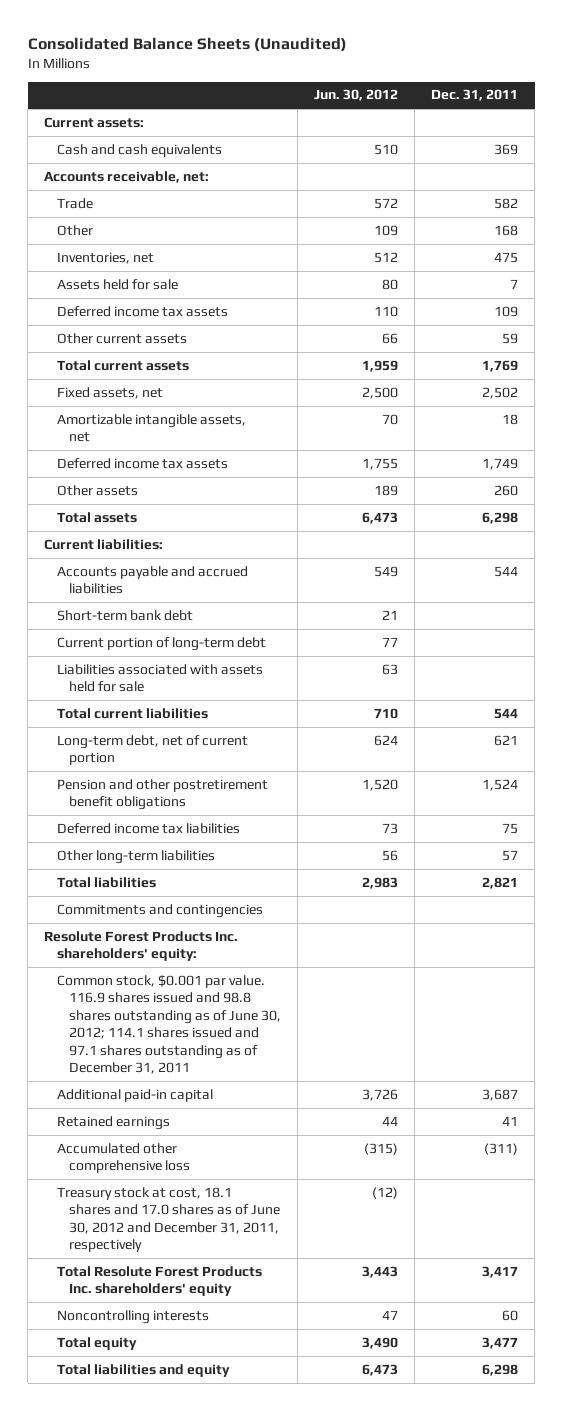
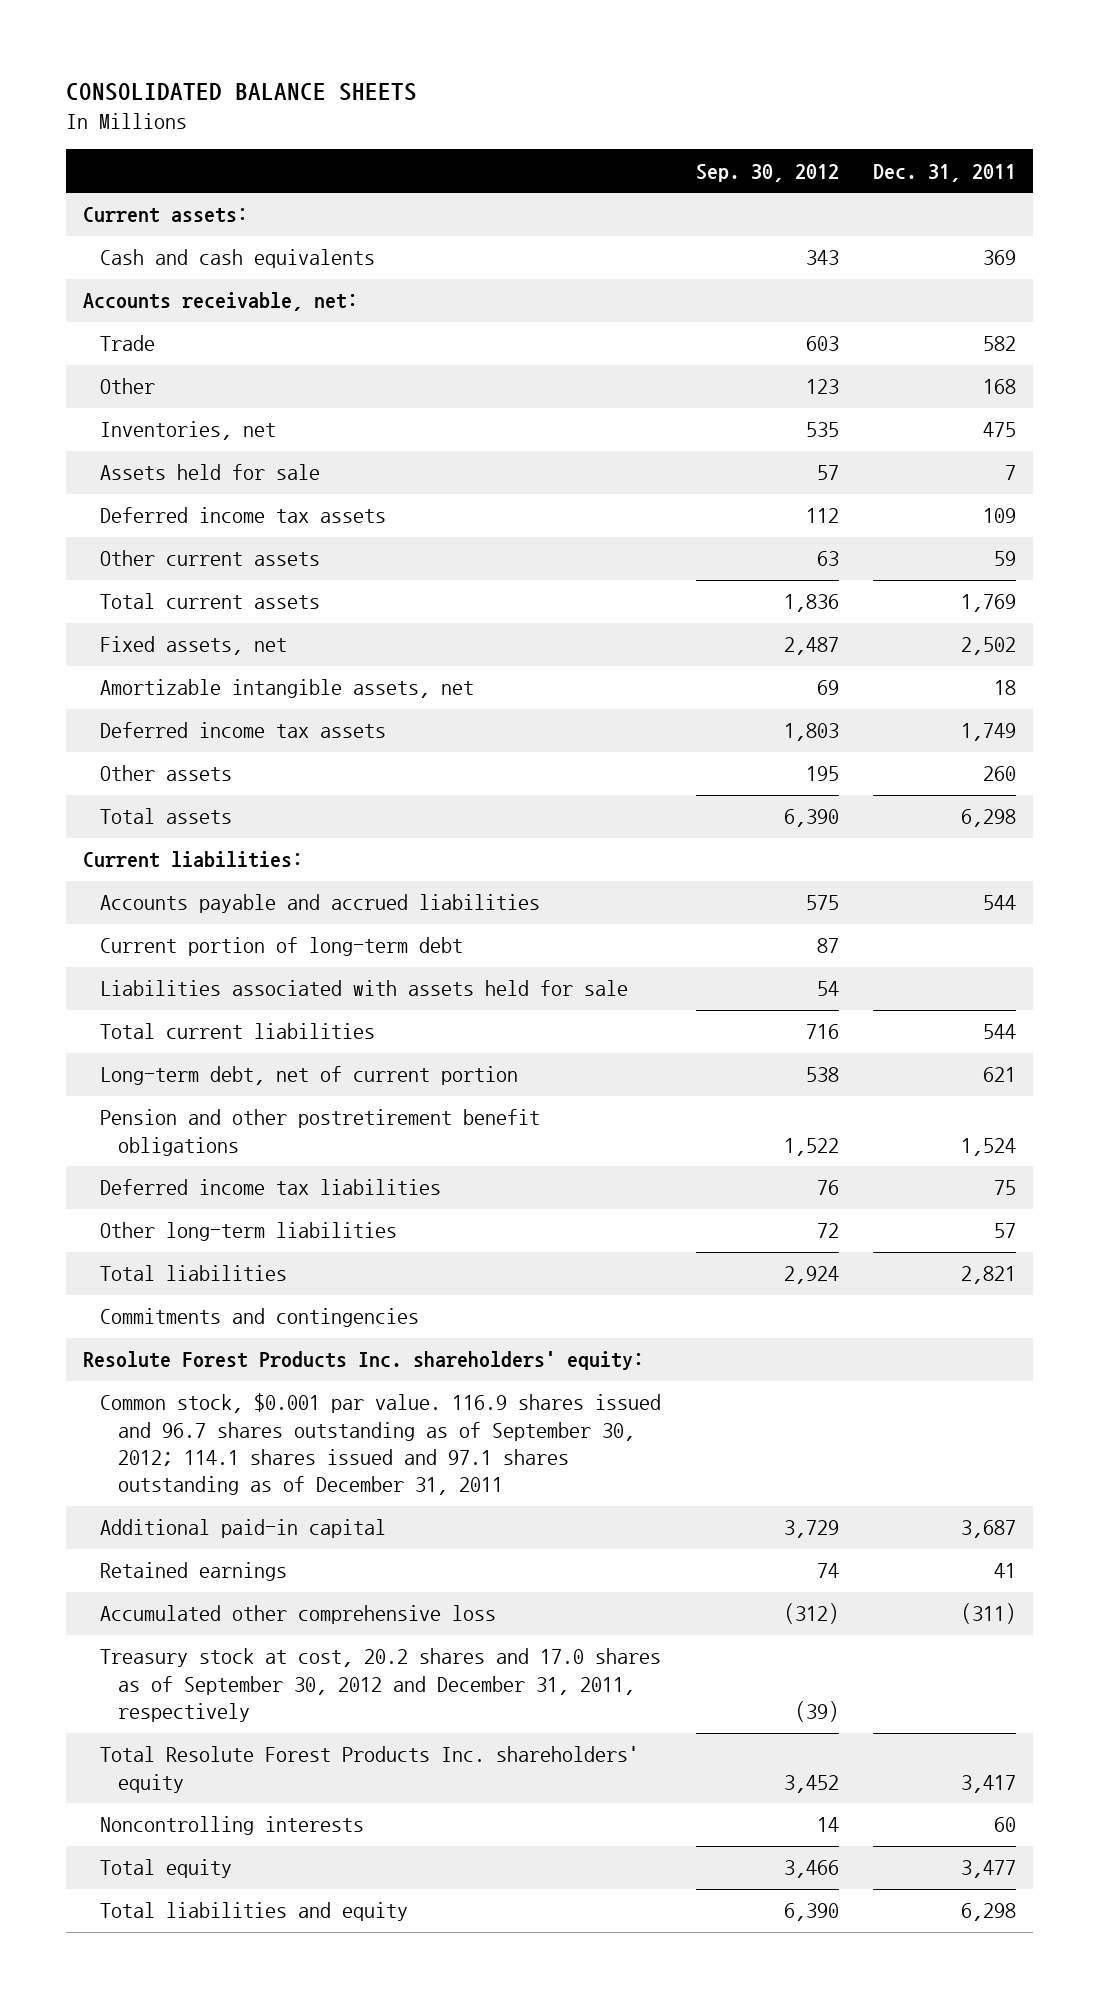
- Consolidated Balance Sheets (Unaudited)
+ CONSOLIDATED BALANCE SHEETS
- | Jun. 30, 2012 | Dec. 31, 2011
+ | Sep. 30, 2012 | Dec. 31, 2011
- Short-term bank debt | 21 |
- Common stock, $0.001 par value. 116.9 shares issued and 98.8 shares outstanding as of June 30, 2012; 114.1 shares issued and 97.1 shares outstanding as of December 31, 2011
+ Common stock, $0.001 par value. 116.9 shares issued and 96.7 shares outstanding as of September 30, 2012; 114.1 shares issued and 97.1 shares outstanding as of December 31, 2011
- Treasury stock at cost, 18.1 shares and 17.0 shares as of June 30, 2012 and December 31, 2011, respectively | (12) |
+ Treasury stock at cost, 20.2 shares and 17.0 shares as of September 30, 2012 and December 31, 2011, respectively | (39) |

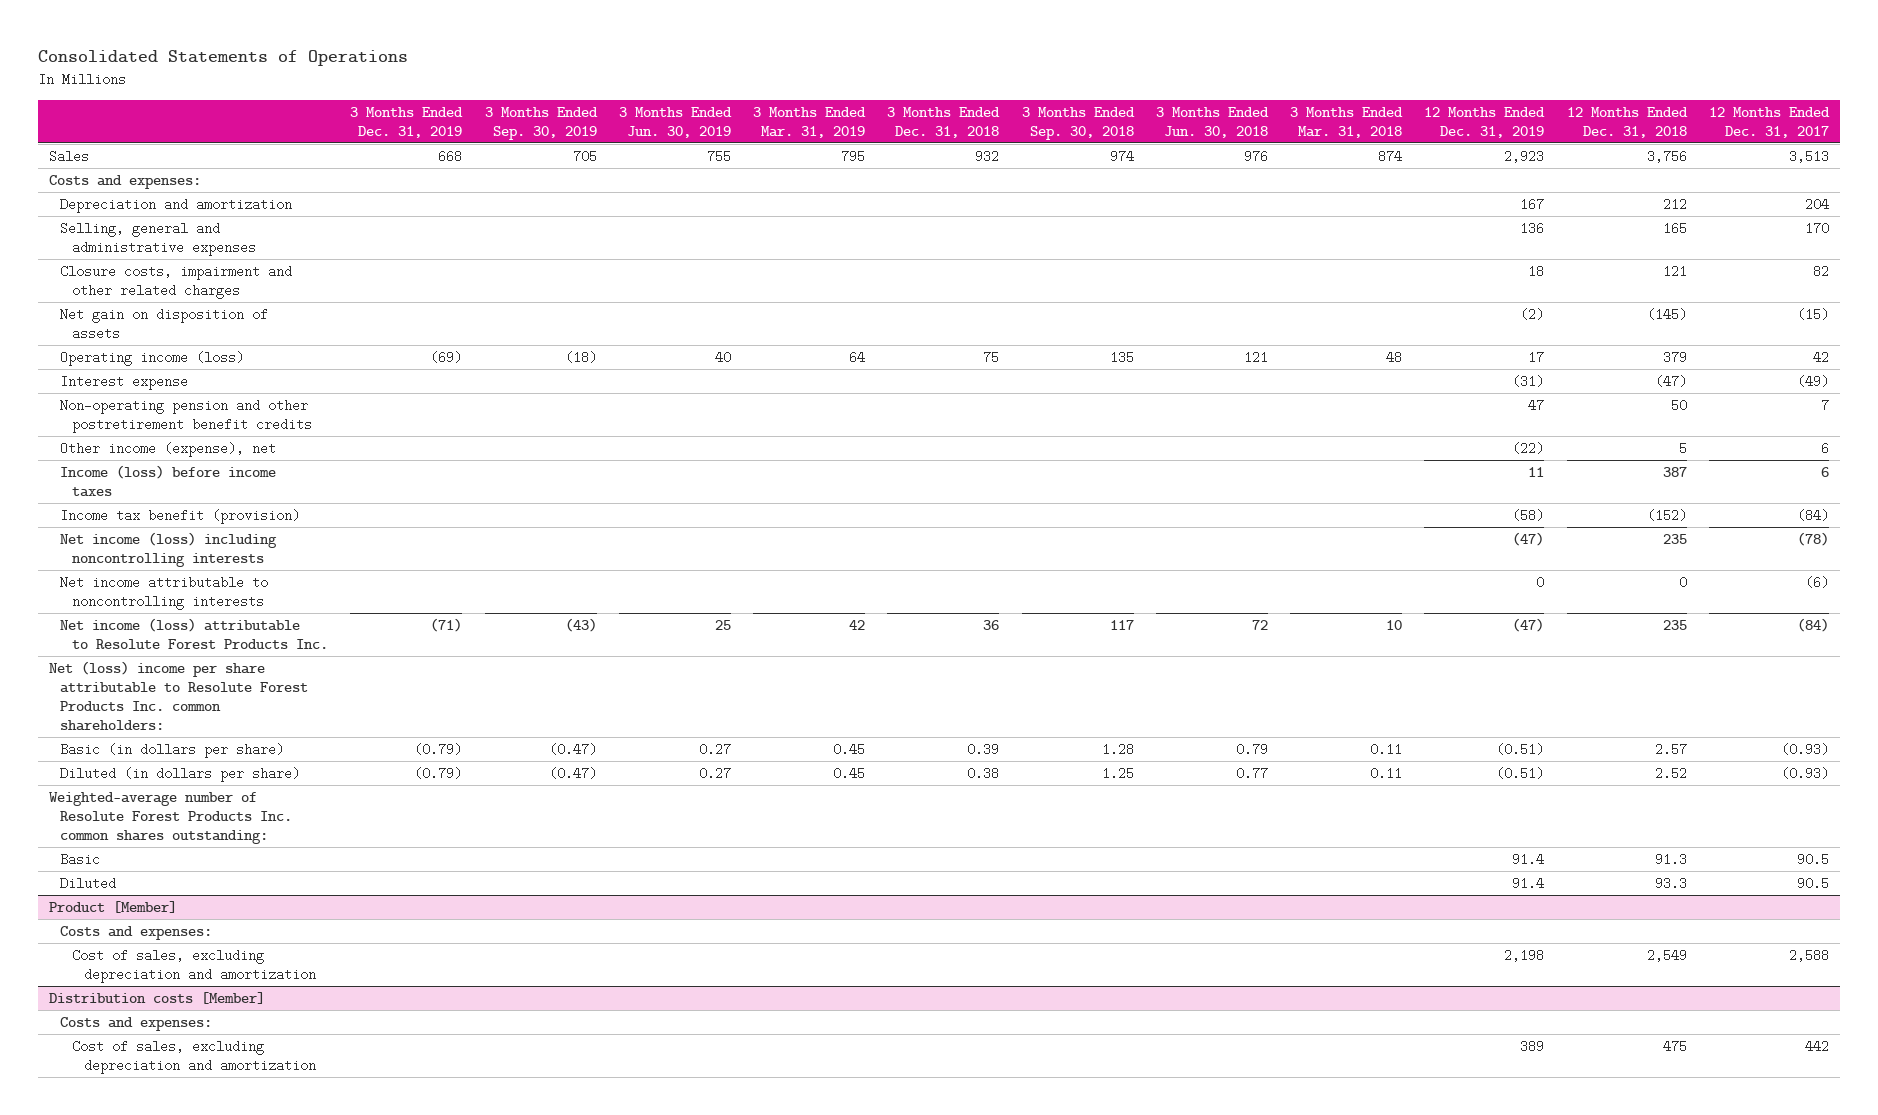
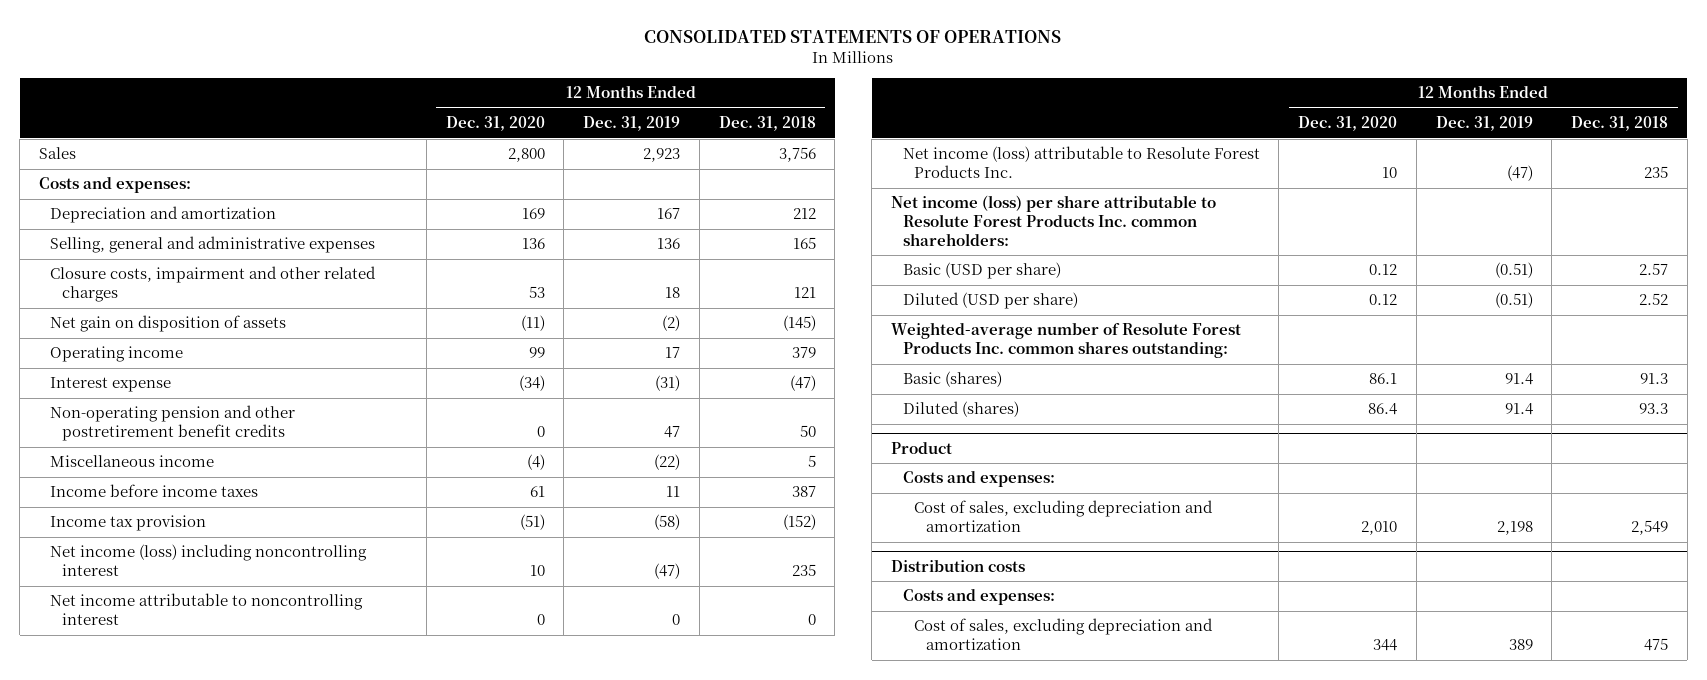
- Consolidated Statements of Operations
+ CONSOLIDATED STATEMENTS OF OPERATIONS
- | 3 Months Ended Dec. 31, 2019 | 3 Months Ended Sep. 30, 2019 | 3 Months Ended Jun. 30, 2019 | 3 Months Ended Mar. 31, 2019 | 3 Months Ended Dec. 31, 2018 | 3 Months Ended Sep. 30, 2018 | 3 Months Ended Jun. 30, 2018 | 3 Months Ended Mar. 31, 2018 | 12 Months Ended Dec. 31, 2019 | 12 Months Ended Dec. 31, 2018 | 12 Months Ended Dec. 31, 2017
+ | 12 Months Ended Dec. 31, 2020 | 12 Months Ended Dec. 31, 2019 | 12 Months Ended Dec. 31, 2018
- Operating income (loss) | (69) | (18) | 40 | 64 | 75 | 135 | 121 | 48 | 17 | 379 | 42
+ Operating income | 99 | 17 | 379
- Other income (expense), net | | | | | | | | | (22) | 5 | 6
- Income (loss) before income taxes | | | | | | | | | 11 | 387 | 6
- Income tax benefit (provision) | | | | | | | | | (58) | (152) | (84)
- Net income (loss) including noncontrolling interests | | | | | | | | | (47) | 235 | (78)
- Net income attributable to noncontrolling interests | | | | | | | | | 0 | 0 | (6)
+ Miscellaneous income | (4) | (22) | 5
+ Income before income taxes | 61 | 11 | 387
+ Income tax provision | (51) | (58) | (152)
+ Net income (loss) including noncontrolling interest | 10 | (47) | 235
+ Net income attributable to noncontrolling interest | 0 | 0 | 0
- Net (loss) income per share attributable to Resolute Forest Products Inc. common shareholders:
- Basic (in dollars per share) | (0.79) | (0.47) | 0.27 | 0.45 | 0.39 | 1.28 | 0.79 | 0.11 | (0.51) | 2.57 | (0.93)
- Diluted (in dollars per share) | (0.79) | (0.47) | 0.27 | 0.45 | 0.38 | 1.25 | 0.77 | 0.11 | (0.51) | 2.52 | (0.93)
+ Net income (loss) per share attributable to Resolute Forest Products Inc. common shareholders:
+ Basic (USD per share) | 0.12 | (0.51) | 2.57
+ Diluted (USD per share) | 0.12 | (0.51) | 2.52
- Basic | | | | | | | | | 91.4 | 91.3 | 90.5
- Diluted | | | | | | | | | 91.4 | 93.3 | 90.5
- Product [Member]
+ Basic (shares) | 86.1 | 91.4 | 91.3
+ Diluted (shares) | 86.4 | 91.4 | 93.3
+ Product
- Distribution costs [Member]
+ Distribution costs

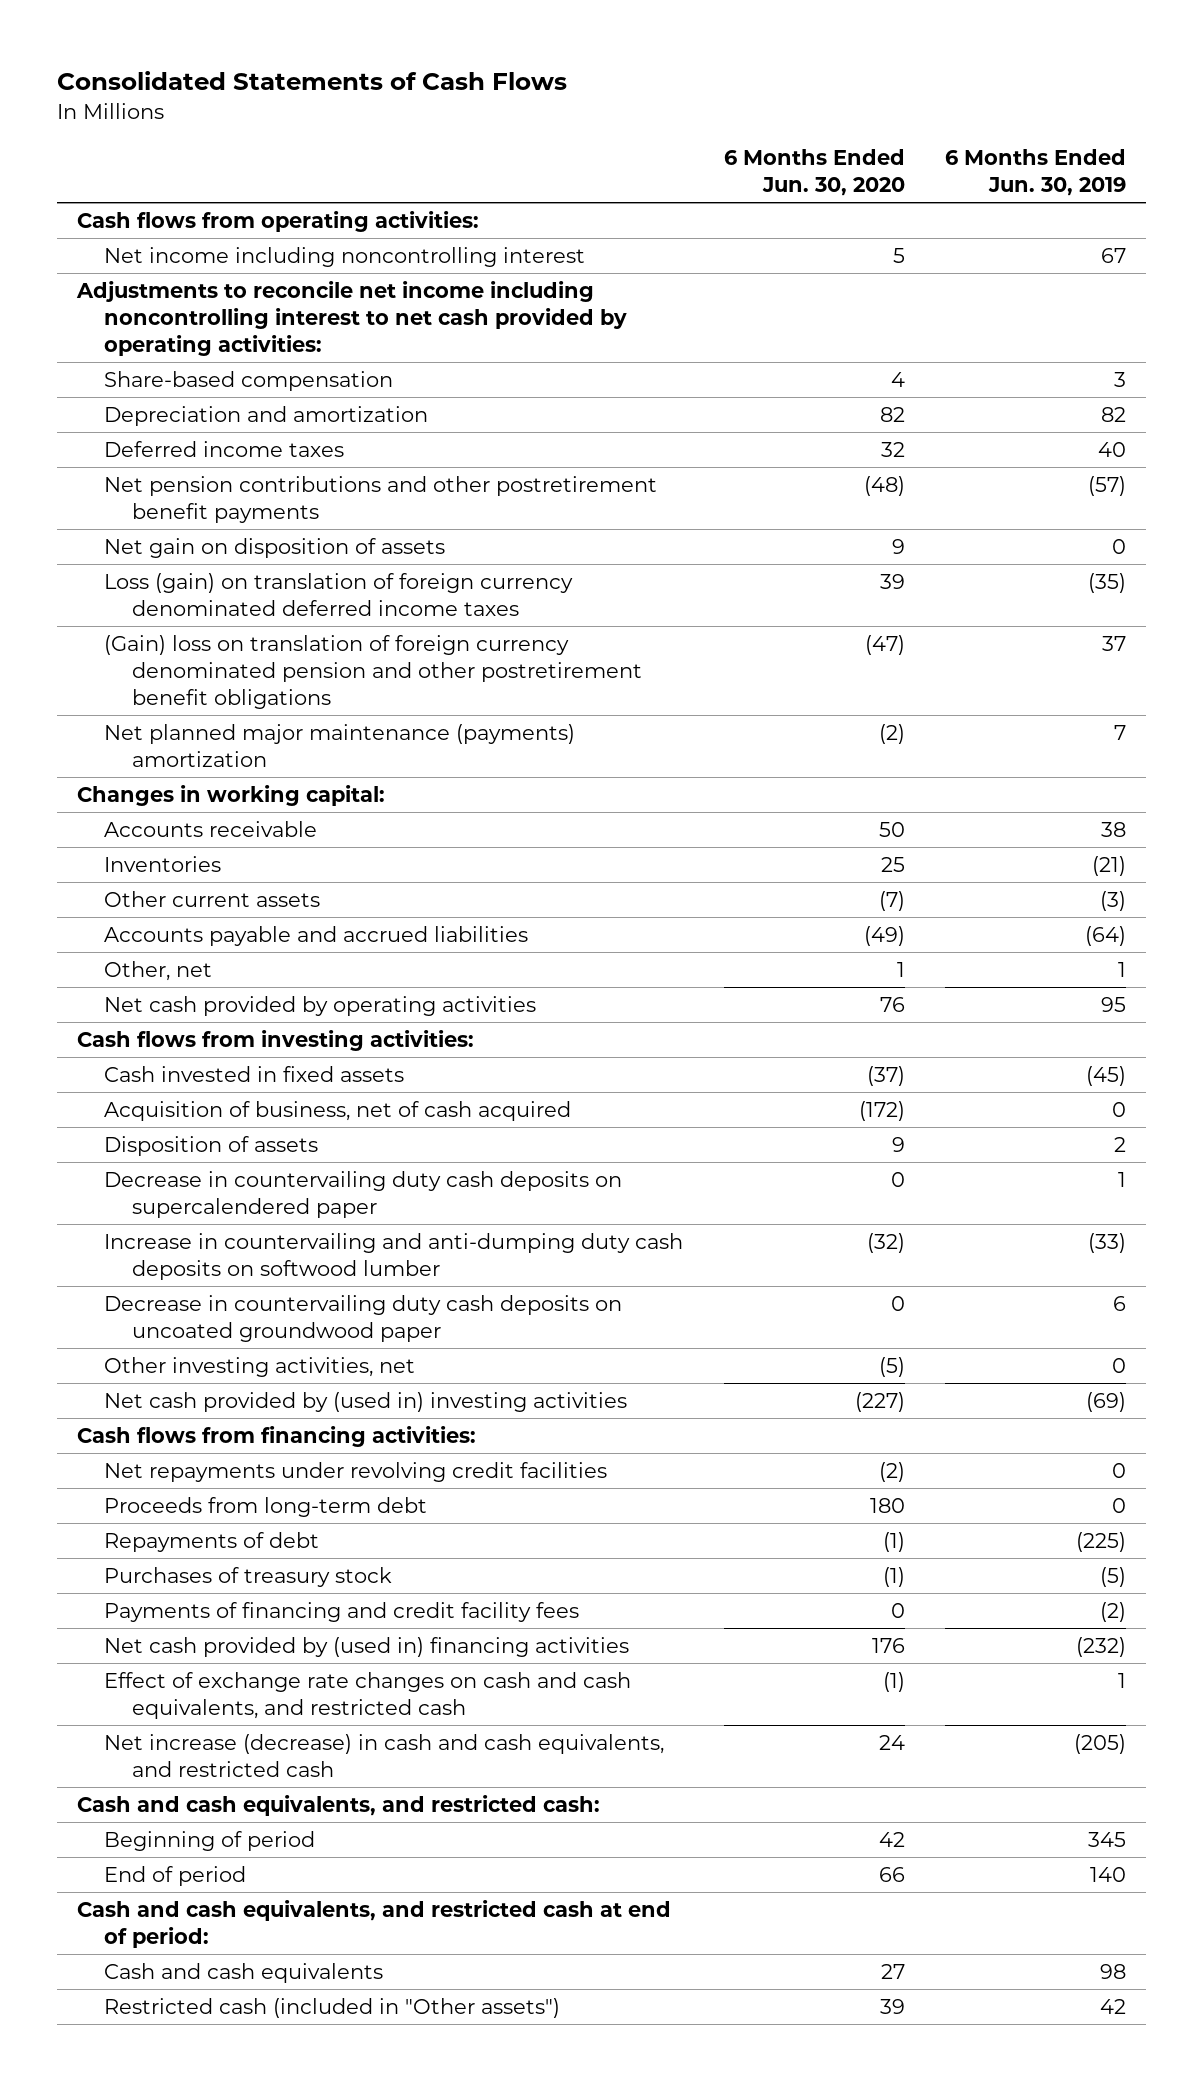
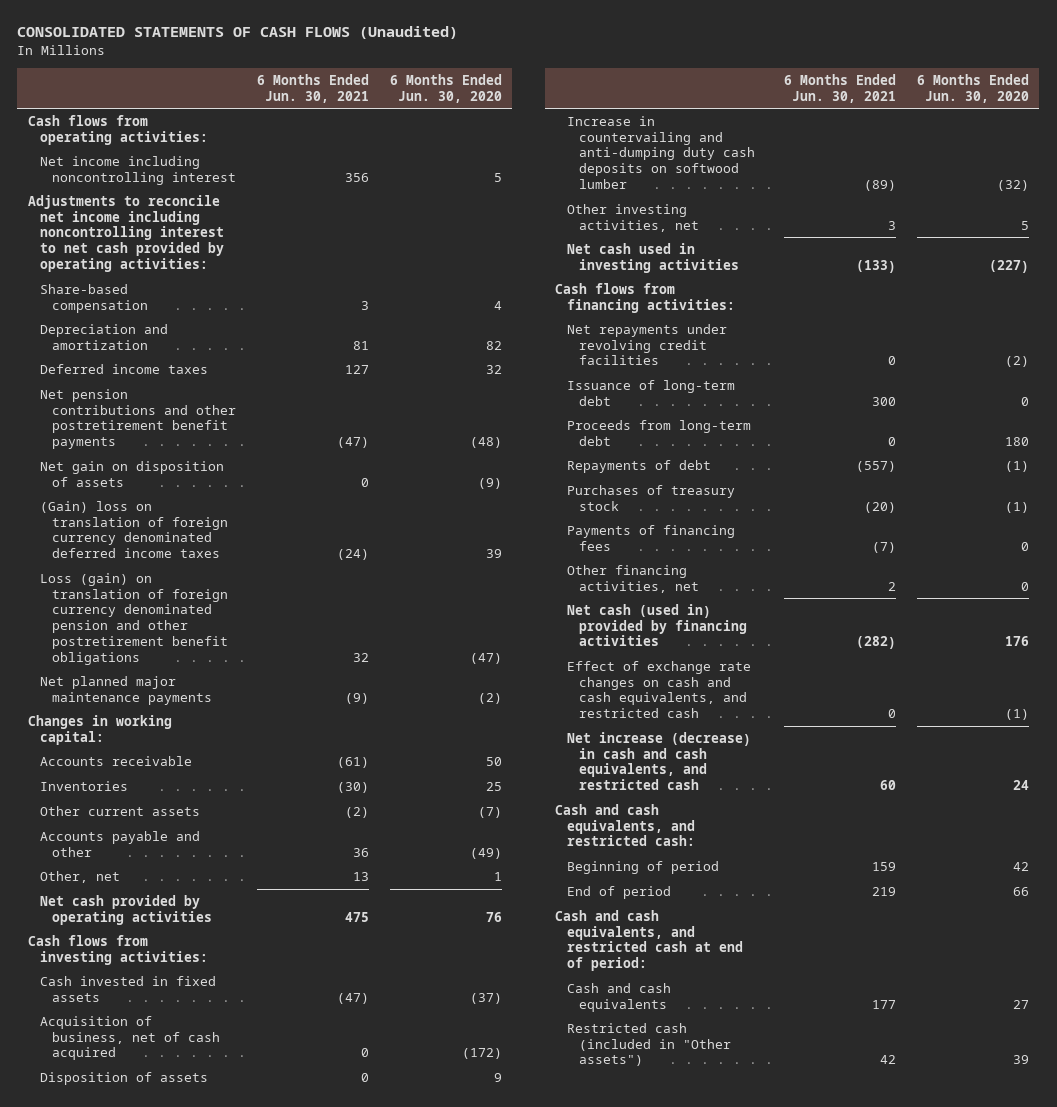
- Consolidated Statements of Cash Flows
+ CONSOLIDATED STATEMENTS OF CASH FLOWS (Unaudited)
- | 6 Months Ended Jun. 30, 2020 | 6 Months Ended Jun. 30, 2019
+ | 6 Months Ended Jun. 30, 2021 | 6 Months Ended Jun. 30, 2020
- Net gain on disposition of assets | 9 | 0
- Loss (gain) on translation of foreign currency denominated deferred income taxes | 39 | (35)
- (Gain) loss on translation of foreign currency denominated pension and other postretirement benefit obligations | (47) | 37
- Net planned major maintenance (payments) amortization | (2) | 7
+ Net gain on disposition of assets | 0 | (9)
+ (Gain) loss on translation of foreign currency denominated deferred income taxes | (24) | 39
+ Loss (gain) on translation of foreign currency denominated pension and other postretirement benefit obligations | 32 | (47)
+ Net planned major maintenance payments | (9) | (2)
- Accounts payable and accrued liabilities | (49) | (64)
+ Accounts payable and other | 36 | (49)
- Decrease in countervailing duty cash deposits on supercalendered paper | 0 | 1
- Decrease in countervailing duty cash deposits on uncoated groundwood paper | 0 | 6
- Other investing activities, net | (5) | 0
- Net cash provided by (used in) investing activities | (227) | (69)
+ Other investing activities, net | 3 | 5
+ Net cash used in investing activities | (133) | (227)
+ Issuance of long-term debt | 300 | 0
- Payments of financing and credit facility fees | 0 | (2)
- Net cash provided by (used in) financing activities | 176 | (232)
+ Payments of financing fees | (7) | 0
+ Other financing activities, net | 2 | 0
+ Net cash (used in) provided by financing activities | (282) | 176

